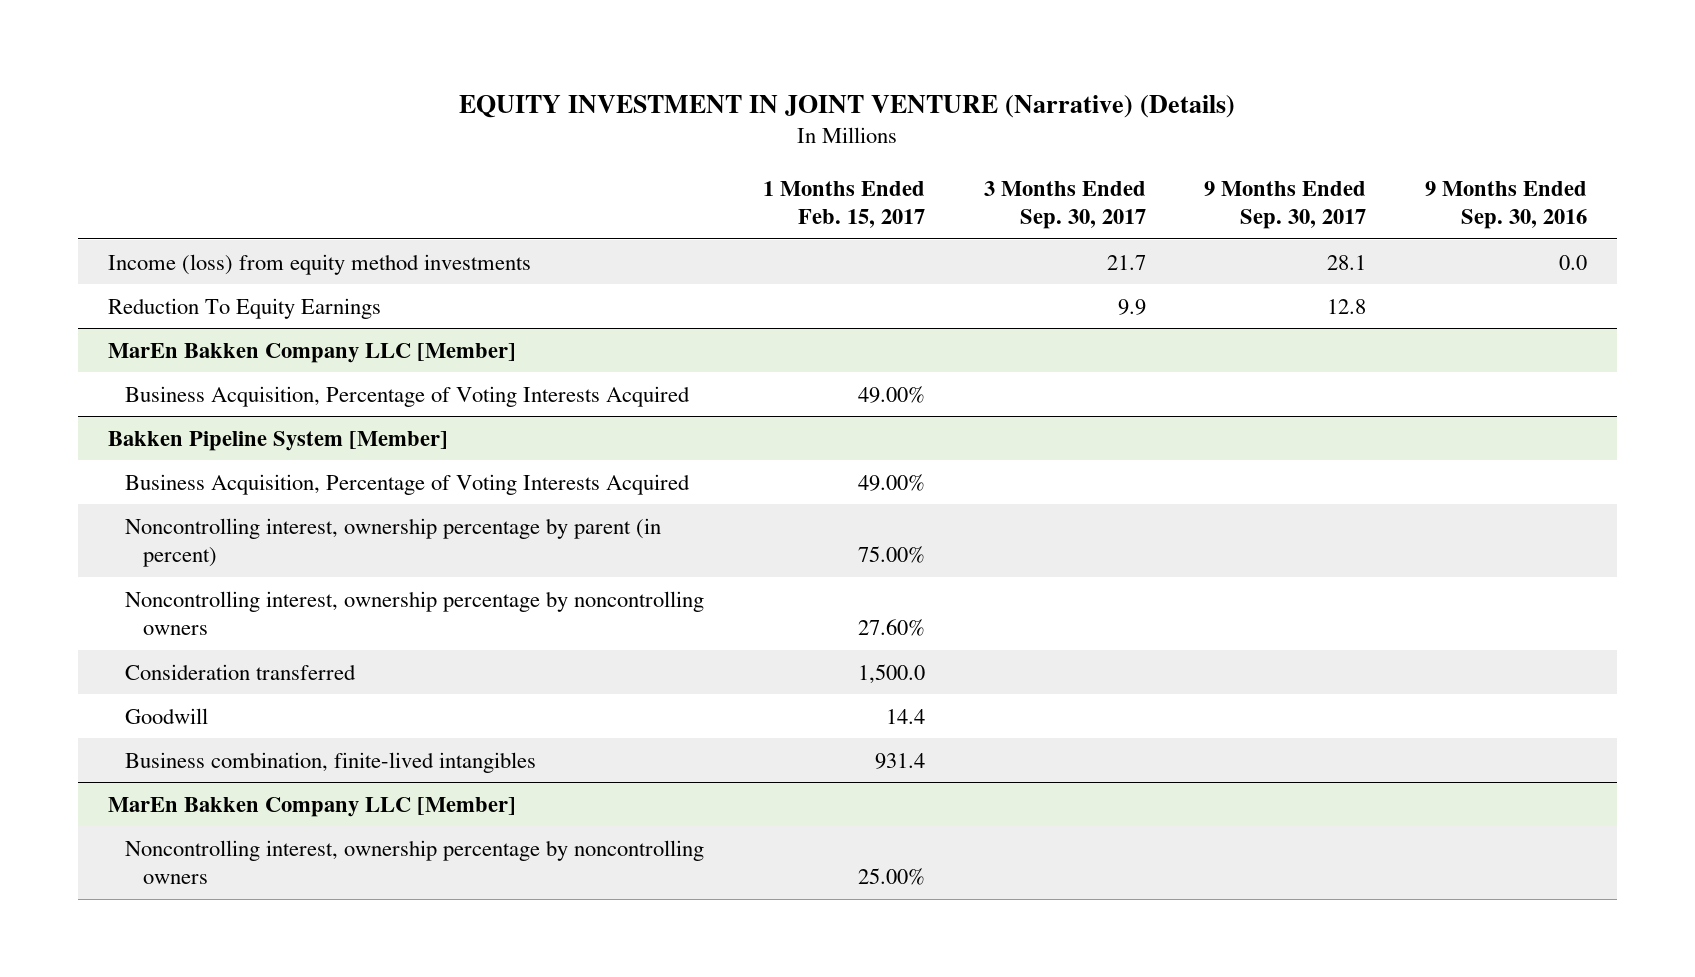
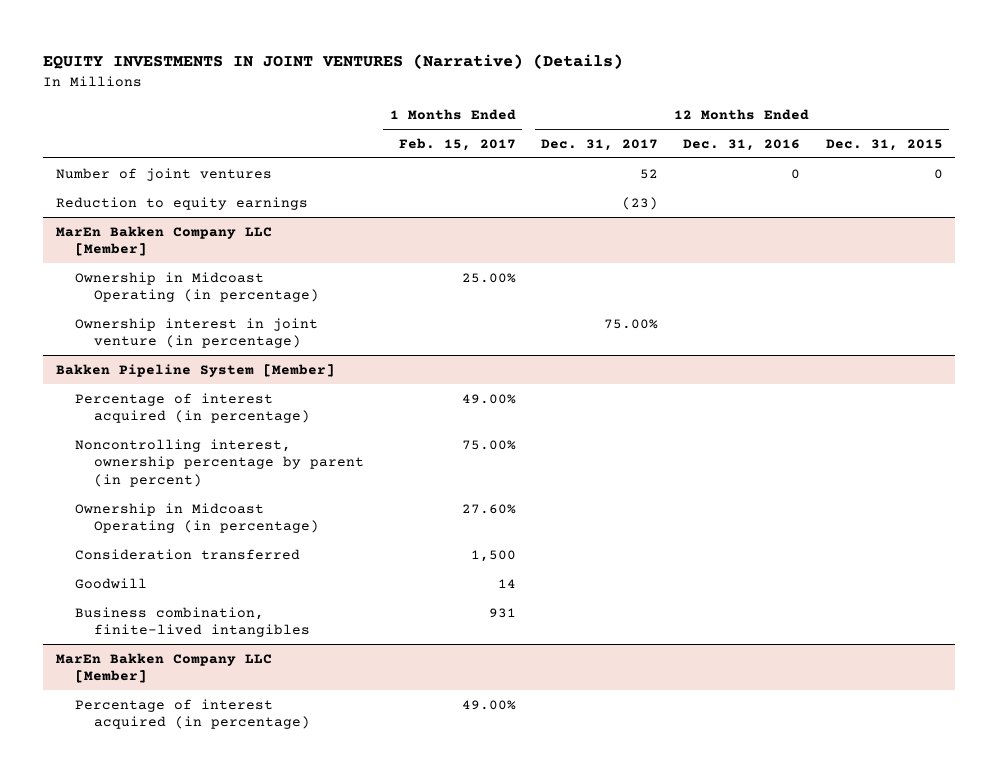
- EQUITY INVESTMENT IN JOINT VENTURE (Narrative) (Details)
+ EQUITY INVESTMENTS IN JOINT VENTURES (Narrative) (Details)
- | 1 Months Ended Feb. 15, 2017 | 3 Months Ended Sep. 30, 2017 | 9 Months Ended Sep. 30, 2017 | 9 Months Ended Sep. 30, 2016
+ | 1 Months Ended Feb. 15, 2017 | 12 Months Ended Dec. 31, 2017 | 12 Months Ended Dec. 31, 2016 | 12 Months Ended Dec. 31, 2015
- Income (loss) from equity method investments | | 21.7 | 28.1 | 0.0
- Reduction To Equity Earnings | | 9.9 | 12.8 |
+ Number of joint ventures | | 52 | 0 | 0
+ Reduction to equity earnings | | (23) | |
@ MarEn Bakken Company LLC [Member]
- Business Acquisition, Percentage of Voting Interests Acquired | 49.00% | | |
+ Ownership in Midcoast Operating (in percentage) | 25.00% | | |
+ Ownership interest in joint venture (in percentage) | | 75.00% | |
@ Bakken Pipeline System [Member]
- Business Acquisition, Percentage of Voting Interests Acquired | 49.00% | | |
+ Percentage of interest acquired (in percentage) | 49.00% | | |
- Noncontrolling interest, ownership percentage by noncontrolling owners | 27.60% | | |
- Consideration transferred | 1,500.0 | | |
- Goodwill | 14.4 | | |
- Business combination, finite-lived intangibles | 931.4 | | |
+ Ownership in Midcoast Operating (in percentage) | 27.60% | | |
+ Consideration transferred | 1,500 | | |
+ Goodwill | 14 | | |
+ Business combination, finite-lived intangibles | 931 | | |
@ MarEn Bakken Company LLC [Member]
- Noncontrolling interest, ownership percentage by noncontrolling owners | 25.00% | | |
+ Percentage of interest acquired (in percentage) | 49.00% | | |

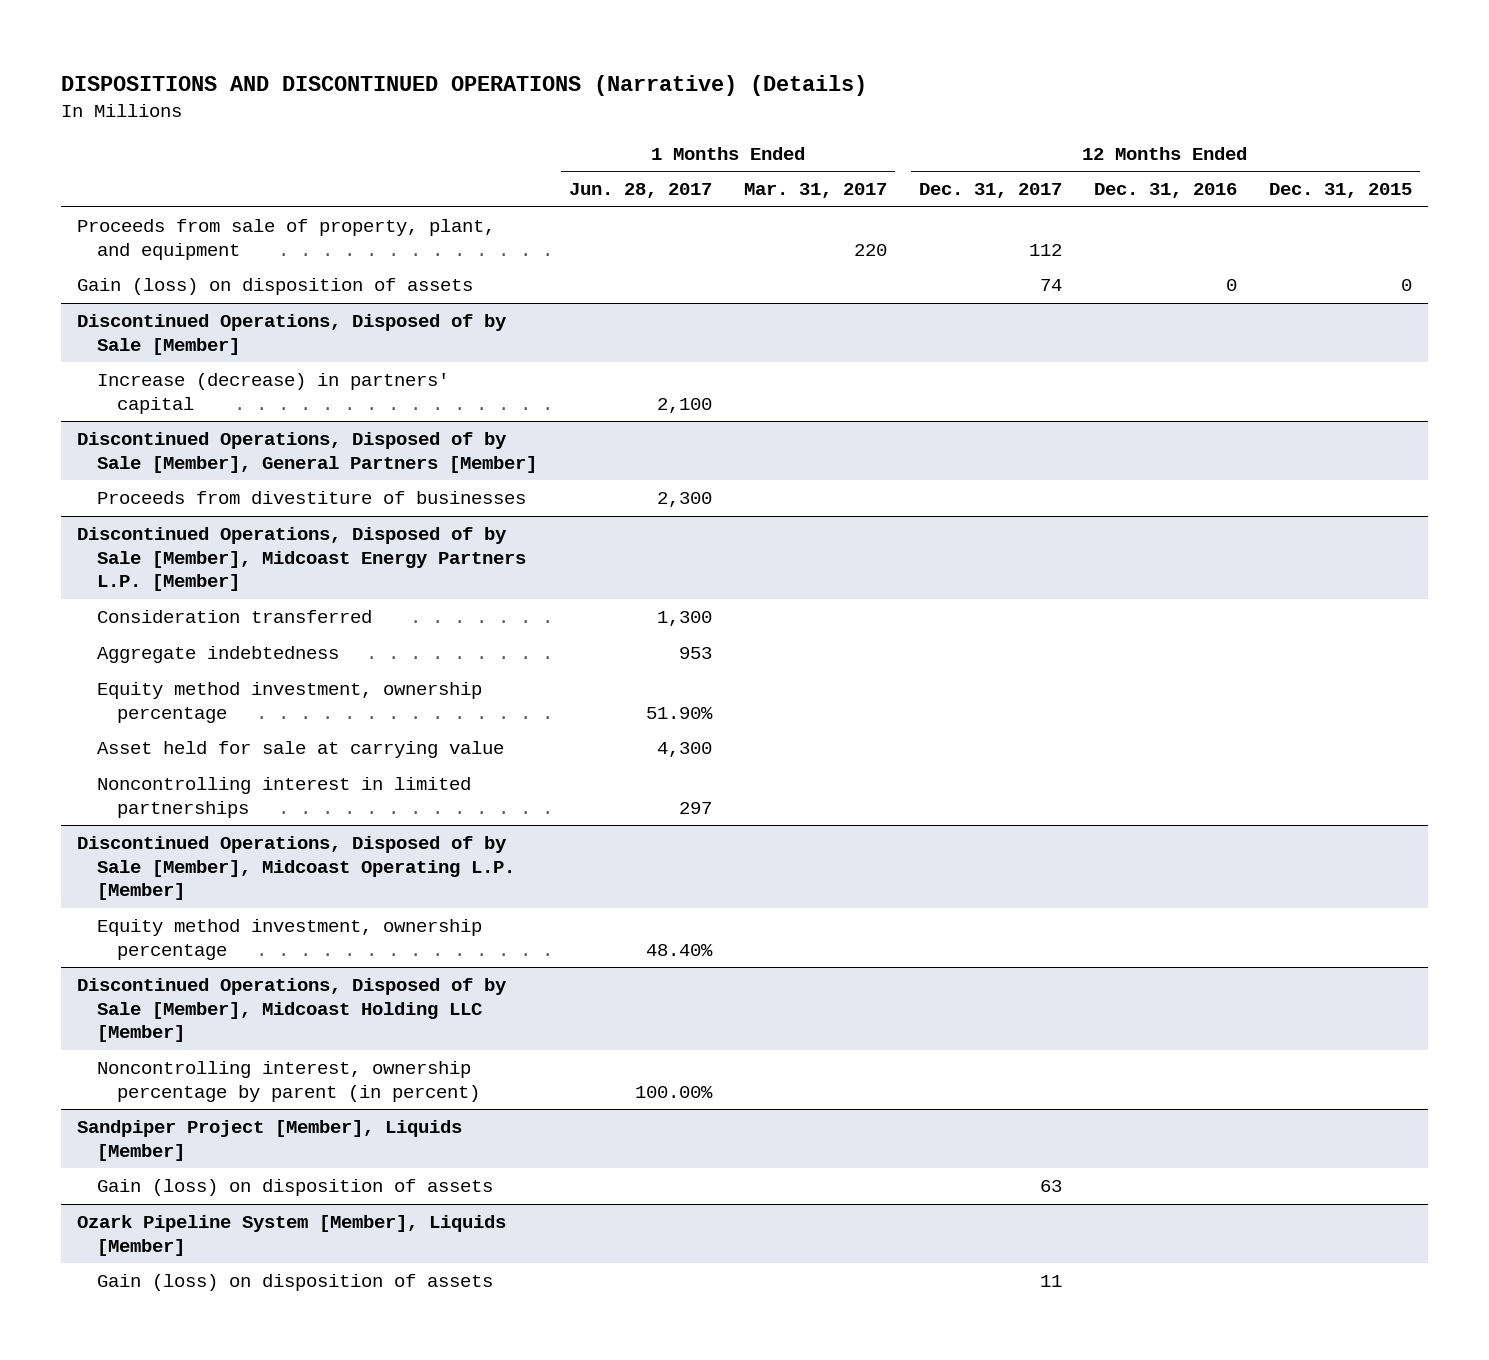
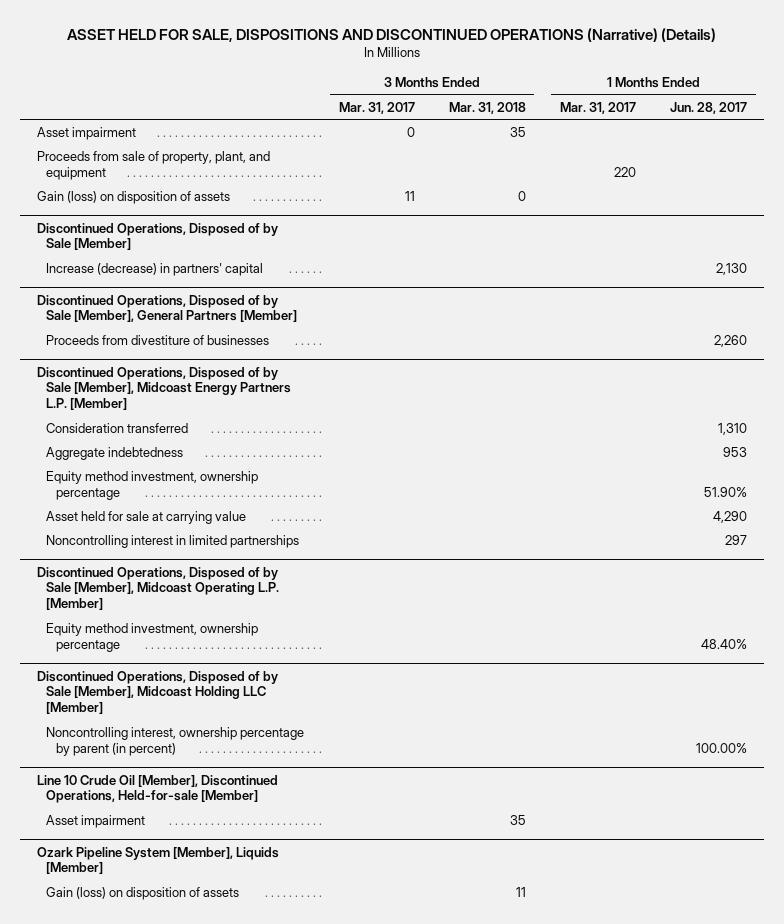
- DISPOSITIONS AND DISCONTINUED OPERATIONS (Narrative) (Details)
+ ASSET HELD FOR SALE, DISPOSITIONS AND DISCONTINUED OPERATIONS (Narrative) (Details)
- | 1 Months Ended Jun. 28, 2017 | 1 Months Ended Mar. 31, 2017 | 12 Months Ended Dec. 31, 2017 | 12 Months Ended Dec. 31, 2016 | 12 Months Ended Dec. 31, 2015
+ | 3 Months Ended Mar. 31, 2017 | 3 Months Ended Mar. 31, 2018 | 1 Months Ended Mar. 31, 2017 | 1 Months Ended Jun. 28, 2017
+ Asset impairment | 0 | 35 | |
@ Discontinued Operations, Disposed of by Sale [Member]
- Increase (decrease) in partners' capital | 2,100 | | | |
+ Increase (decrease) in partners' capital | | | | 2,130
@ Discontinued Operations, Disposed of by Sale [Member], General Partners [Member]
- Proceeds from divestiture of businesses | 2,300 | | | |
+ Proceeds from divestiture of businesses | | | | 2,260
@ Discontinued Operations, Disposed of by Sale [Member], Midcoast Energy Partners L.P. [Member]
- Consideration transferred | 1,300 | | | |
+ Consideration transferred | | | | 1,310
- Asset held for sale at carrying value | 4,300 | | | |
+ Asset held for sale at carrying value | | | | 4,290
- Sandpiper Project [Member], Liquids [Member]
- Gain (loss) on disposition of assets | | | 63 | |
+ Line 10 Crude Oil [Member], Discontinued Operations, Held-for-sale [Member]
+ Asset impairment | | 35 | |

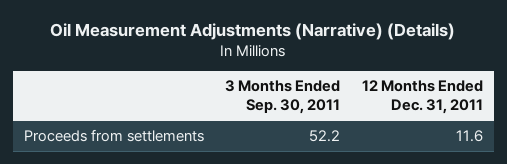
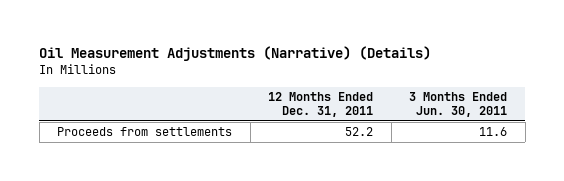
- | 3 Months Ended Sep. 30, 2011 | 12 Months Ended Dec. 31, 2011
+ | 12 Months Ended Dec. 31, 2011 | 3 Months Ended Jun. 30, 2011
- Proceeds from settlements | 52.2 | 11.6
+ Proceeds from settlements | 52.2 | 11.6

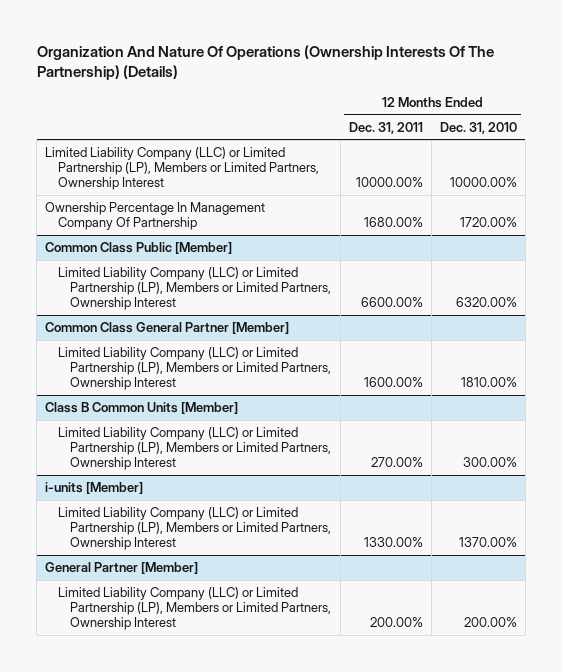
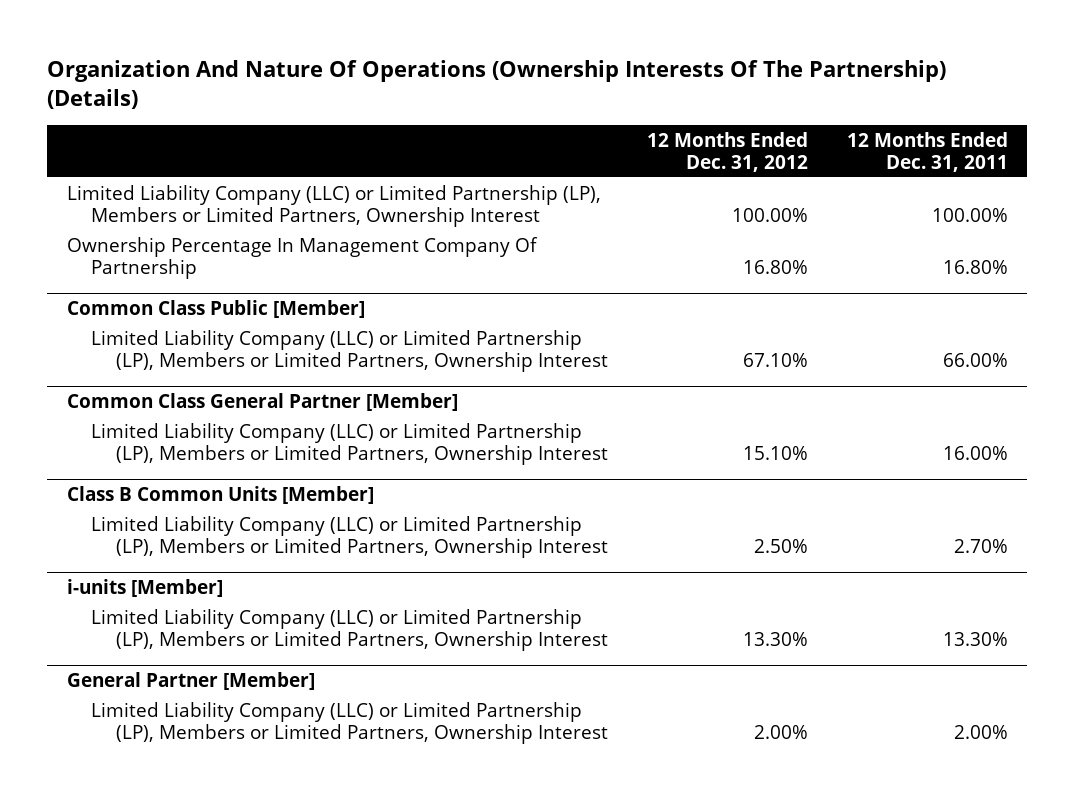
- | 12 Months Ended Dec. 31, 2011 | 12 Months Ended Dec. 31, 2010
+ | 12 Months Ended Dec. 31, 2012 | 12 Months Ended Dec. 31, 2011
- Limited Liability Company (LLC) or Limited Partnership (LP), Members or Limited Partners, Ownership Interest | 10000.00% | 10000.00%
- Ownership Percentage In Management Company Of Partnership | 1680.00% | 1720.00%
+ Limited Liability Company (LLC) or Limited Partnership (LP), Members or Limited Partners, Ownership Interest | 100.00% | 100.00%
+ Ownership Percentage In Management Company Of Partnership | 16.80% | 16.80%
@ Common Class Public [Member]
- Limited Liability Company (LLC) or Limited Partnership (LP), Members or Limited Partners, Ownership Interest | 6600.00% | 6320.00%
+ Limited Liability Company (LLC) or Limited Partnership (LP), Members or Limited Partners, Ownership Interest | 67.10% | 66.00%
@ Common Class General Partner [Member]
- Limited Liability Company (LLC) or Limited Partnership (LP), Members or Limited Partners, Ownership Interest | 1600.00% | 1810.00%
+ Limited Liability Company (LLC) or Limited Partnership (LP), Members or Limited Partners, Ownership Interest | 15.10% | 16.00%
@ Class B Common Units [Member]
- Limited Liability Company (LLC) or Limited Partnership (LP), Members or Limited Partners, Ownership Interest | 270.00% | 300.00%
+ Limited Liability Company (LLC) or Limited Partnership (LP), Members or Limited Partners, Ownership Interest | 2.50% | 2.70%
@ i-units [Member]
- Limited Liability Company (LLC) or Limited Partnership (LP), Members or Limited Partners, Ownership Interest | 1330.00% | 1370.00%
+ Limited Liability Company (LLC) or Limited Partnership (LP), Members or Limited Partners, Ownership Interest | 13.30% | 13.30%
@ General Partner [Member]
- Limited Liability Company (LLC) or Limited Partnership (LP), Members or Limited Partners, Ownership Interest | 200.00% | 200.00%
+ Limited Liability Company (LLC) or Limited Partnership (LP), Members or Limited Partners, Ownership Interest | 2.00% | 2.00%

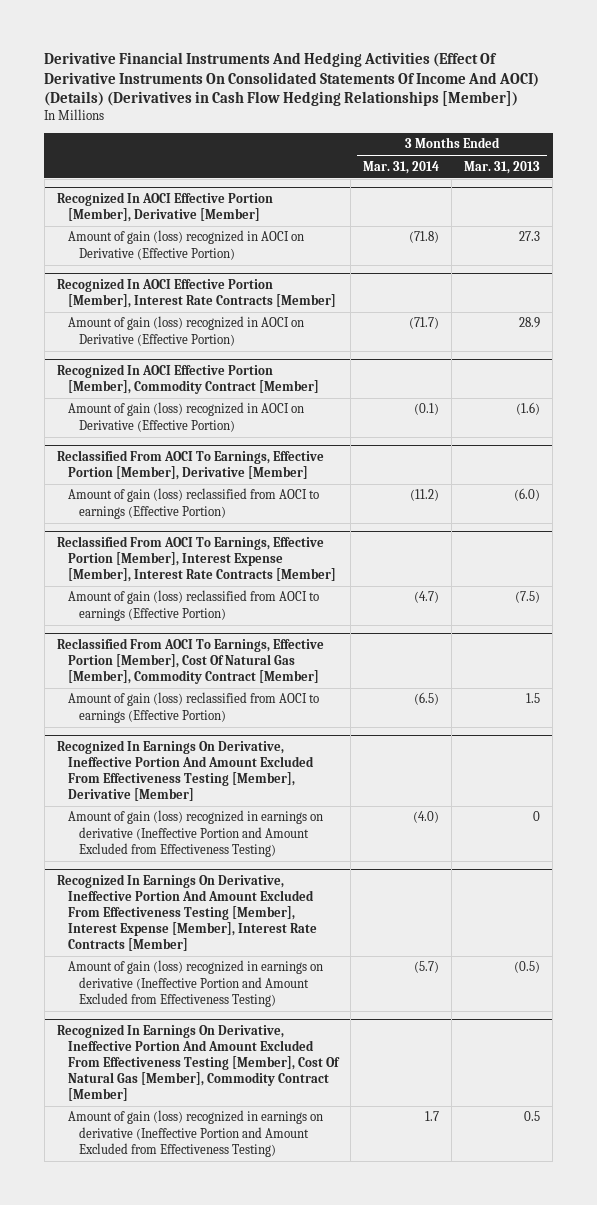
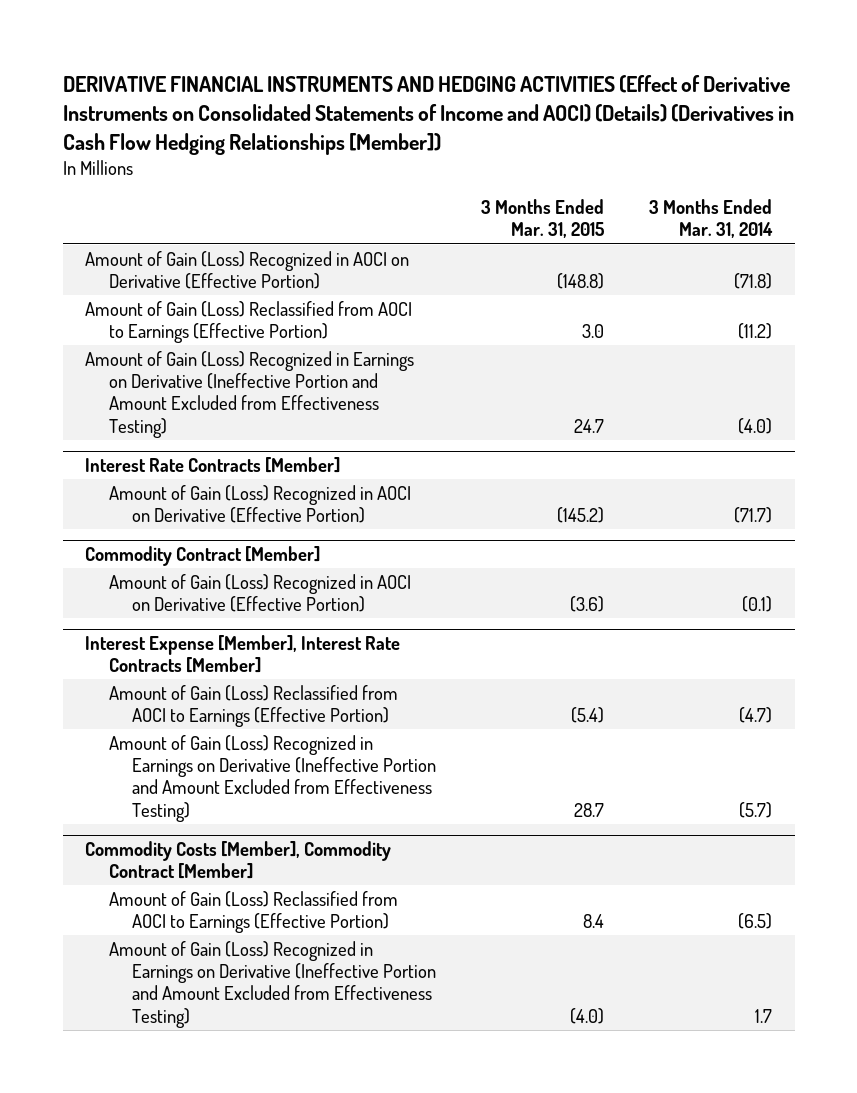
- Derivative Financial Instruments And Hedging Activities (Effect Of Derivative Instruments On Consolidated Statements Of Income And AOCI) (Details) (Derivatives in Cash Flow Hedging Relationships [Member])
+ DERIVATIVE FINANCIAL INSTRUMENTS AND HEDGING ACTIVITIES (Effect of Derivative Instruments on Consolidated Statements of Income and AOCI) (Details) (Derivatives in Cash Flow Hedging Relationships [Member])
- | 3 Months Ended Mar. 31, 2014 | 3 Months Ended Mar. 31, 2013
+ | 3 Months Ended Mar. 31, 2015 | 3 Months Ended Mar. 31, 2014
- Recognized In AOCI Effective Portion [Member], Derivative [Member]
- Amount of gain (loss) recognized in AOCI on Derivative (Effective Portion) | (71.8) | 27.3
- Recognized In AOCI Effective Portion [Member], Interest Rate Contracts [Member]
- Amount of gain (loss) recognized in AOCI on Derivative (Effective Portion) | (71.7) | 28.9
- Recognized In AOCI Effective Portion [Member], Commodity Contract [Member]
- Amount of gain (loss) recognized in AOCI on Derivative (Effective Portion) | (0.1) | (1.6)
- Reclassified From AOCI To Earnings, Effective Portion [Member], Derivative [Member]
- Amount of gain (loss) reclassified from AOCI to earnings (Effective Portion) | (11.2) | (6.0)
- Reclassified From AOCI To Earnings, Effective Portion [Member], Interest Expense [Member], Interest Rate Contracts [Member]
- Amount of gain (loss) reclassified from AOCI to earnings (Effective Portion) | (4.7) | (7.5)
- Reclassified From AOCI To Earnings, Effective Portion [Member], Cost Of Natural Gas [Member], Commodity Contract [Member]
- Amount of gain (loss) reclassified from AOCI to earnings (Effective Portion) | (6.5) | 1.5
- Recognized In Earnings On Derivative, Ineffective Portion And Amount Excluded From Effectiveness Testing [Member], Derivative [Member]
- Amount of gain (loss) recognized in earnings on derivative (Ineffective Portion and Amount Excluded from Effectiveness Testing) | (4.0) | 0
- Recognized In Earnings On Derivative, Ineffective Portion And Amount Excluded From Effectiveness Testing [Member], Interest Expense [Member], Interest Rate Contracts [Member]
- Amount of gain (loss) recognized in earnings on derivative (Ineffective Portion and Amount Excluded from Effectiveness Testing) | (5.7) | (0.5)
- Recognized In Earnings On Derivative, Ineffective Portion And Amount Excluded From Effectiveness Testing [Member], Cost Of Natural Gas [Member], Commodity Contract [Member]
- Amount of gain (loss) recognized in earnings on derivative (Ineffective Portion and Amount Excluded from Effectiveness Testing) | 1.7 | 0.5
+ Amount of Gain (Loss) Recognized in AOCI on Derivative (Effective Portion) | (148.8) | (71.8)
+ Amount of Gain (Loss) Reclassified from AOCI to Earnings (Effective Portion) | 3.0 | (11.2)
+ Amount of Gain (Loss) Recognized in Earnings on Derivative (Ineffective Portion and Amount Excluded from Effectiveness Testing) | 24.7 | (4.0)
+ Interest Rate Contracts [Member]
+ Amount of Gain (Loss) Recognized in AOCI on Derivative (Effective Portion) | (145.2) | (71.7)
+ Commodity Contract [Member]
+ Amount of Gain (Loss) Recognized in AOCI on Derivative (Effective Portion) | (3.6) | (0.1)
+ Interest Expense [Member], Interest Rate Contracts [Member]
+ Amount of Gain (Loss) Reclassified from AOCI to Earnings (Effective Portion) | (5.4) | (4.7)
+ Amount of Gain (Loss) Recognized in Earnings on Derivative (Ineffective Portion and Amount Excluded from Effectiveness Testing) | 28.7 | (5.7)
+ Commodity Costs [Member], Commodity Contract [Member]
+ Amount of Gain (Loss) Reclassified from AOCI to Earnings (Effective Portion) | 8.4 | (6.5)
+ Amount of Gain (Loss) Recognized in Earnings on Derivative (Ineffective Portion and Amount Excluded from Effectiveness Testing) | (4.0) | 1.7

